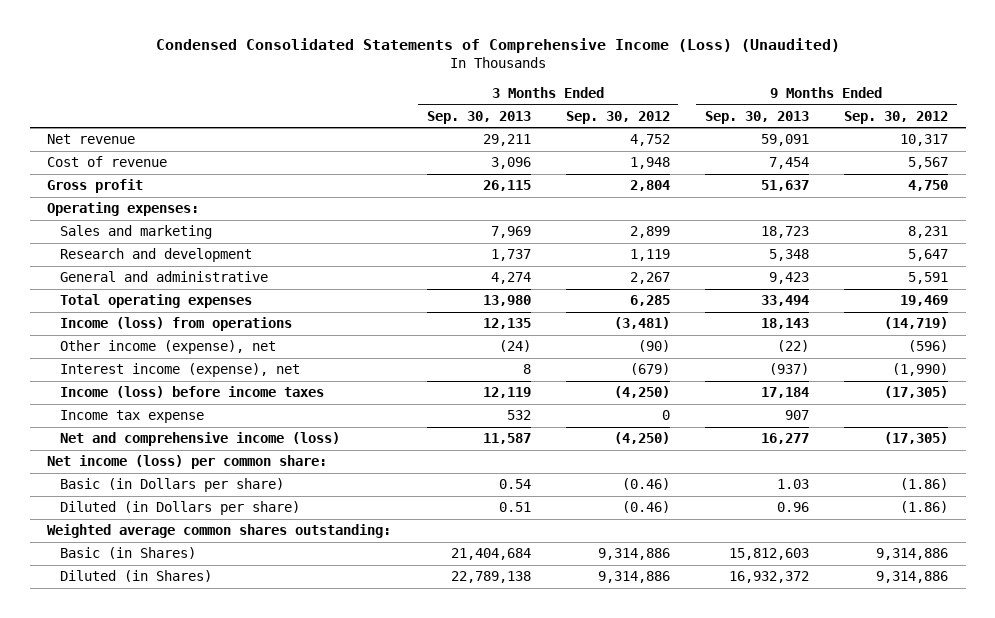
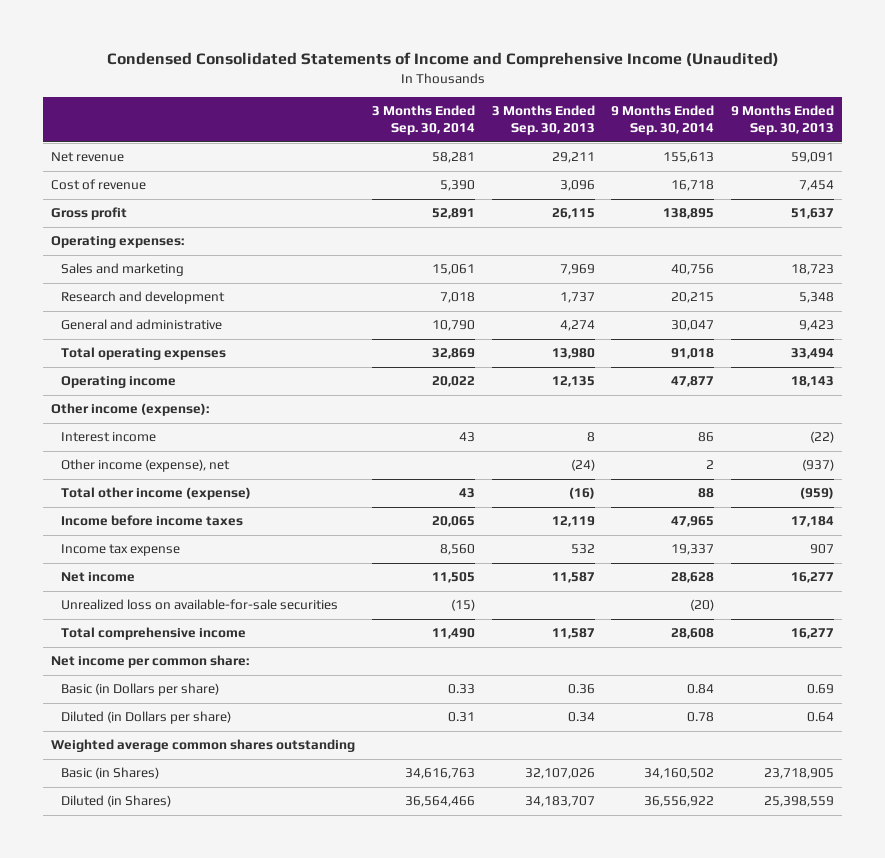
- Condensed Consolidated Statements of Comprehensive Income (Loss) (Unaudited)
+ Condensed Consolidated Statements of Income and Comprehensive Income (Unaudited)
- | 3 Months Ended Sep. 30, 2013 | 3 Months Ended Sep. 30, 2012 | 9 Months Ended Sep. 30, 2013 | 9 Months Ended Sep. 30, 2012
+ | 3 Months Ended Sep. 30, 2014 | 3 Months Ended Sep. 30, 2013 | 9 Months Ended Sep. 30, 2014 | 9 Months Ended Sep. 30, 2013
- Income (loss) from operations | 12,135 | (3,481) | 18,143 | (14,719)
- Other income (expense), net | (24) | (90) | (22) | (596)
- Interest income (expense), net | 8 | (679) | (937) | (1,990)
- Income (loss) before income taxes | 12,119 | (4,250) | 17,184 | (17,305)
+ Operating income | 20,022 | 12,135 | 47,877 | 18,143
+ Other income (expense):
+ Interest income | 43 | 8 | 86 | (22)
+ Other income (expense), net | | (24) | 2 | (937)
+ Total other income (expense) | 43 | (16) | 88 | (959)
+ Income before income taxes | 20,065 | 12,119 | 47,965 | 17,184
- Net and comprehensive income (loss) | 11,587 | (4,250) | 16,277 | (17,305)
- Net income (loss) per common share:
- Basic (in Dollars per share) | 0.54 | (0.46) | 1.03 | (1.86)
- Diluted (in Dollars per share) | 0.51 | (0.46) | 0.96 | (1.86)
- Weighted average common shares outstanding:
- Basic (in Shares) | 21,404,684 | 9,314,886 | 15,812,603 | 9,314,886
- Diluted (in Shares) | 22,789,138 | 9,314,886 | 16,932,372 | 9,314,886
+ Net income | 11,505 | 11,587 | 28,628 | 16,277
+ Unrealized loss on available-for-sale securities | (15) | | (20) |
+ Total comprehensive income | 11,490 | 11,587 | 28,608 | 16,277
+ Net income per common share:
+ Basic (in Dollars per share) | 0.33 | 0.36 | 0.84 | 0.69
+ Diluted (in Dollars per share) | 0.31 | 0.34 | 0.78 | 0.64
+ Weighted average common shares outstanding
+ Basic (in Shares) | 34,616,763 | 32,107,026 | 34,160,502 | 23,718,905
+ Diluted (in Shares) | 36,564,466 | 34,183,707 | 36,556,922 | 25,398,559

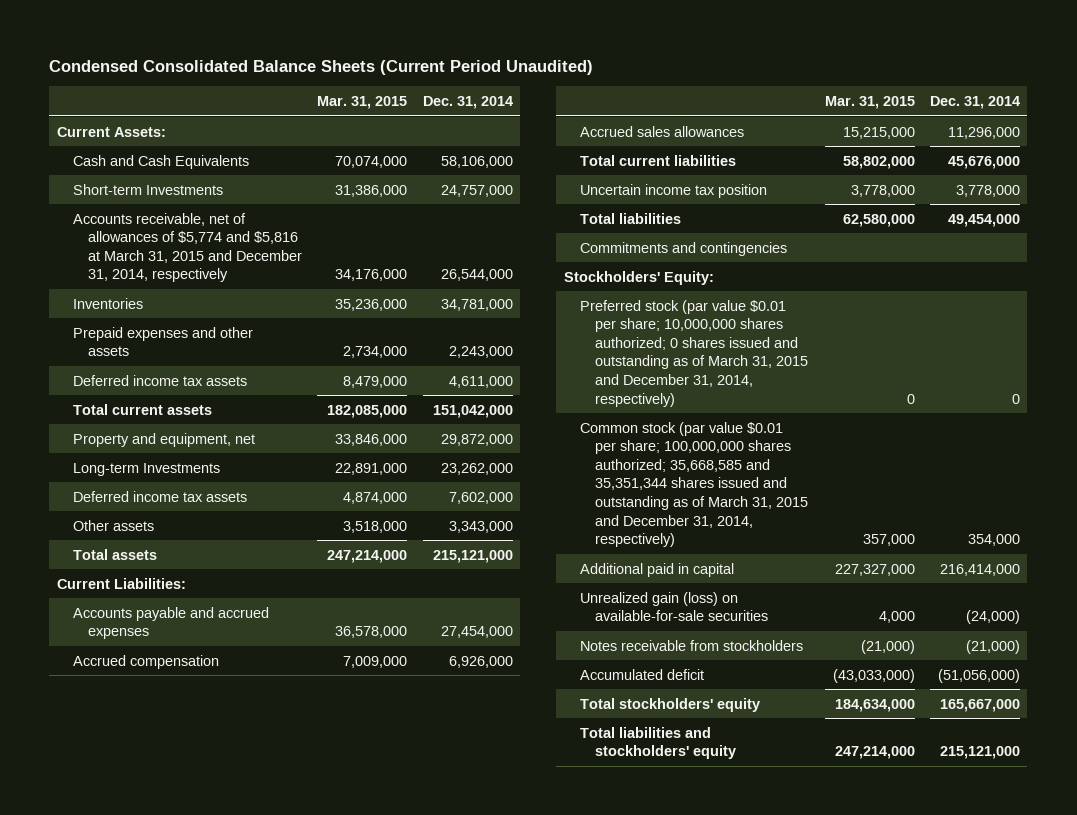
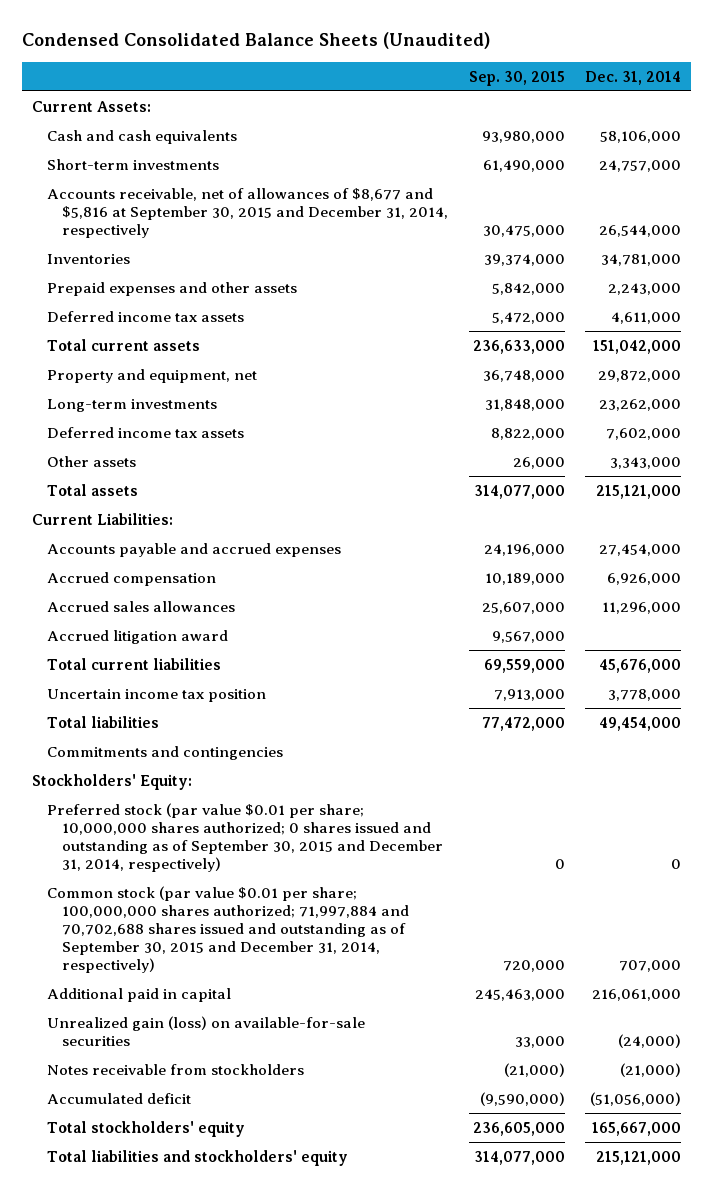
- Condensed Consolidated Balance Sheets (Current Period Unaudited)
+ Condensed Consolidated Balance Sheets (Unaudited)
- | Mar. 31, 2015 | Dec. 31, 2014
+ | Sep. 30, 2015 | Dec. 31, 2014
- Cash and Cash Equivalents | 70,074,000 | 58,106,000
- Short-term Investments | 31,386,000 | 24,757,000
- Accounts receivable, net of allowances of $5,774 and $5,816 at March 31, 2015 and December 31, 2014, respectively | 34,176,000 | 26,544,000
+ Cash and cash equivalents | 93,980,000 | 58,106,000
+ Short-term investments | 61,490,000 | 24,757,000
+ Accounts receivable, net of allowances of $8,677 and $5,816 at September 30, 2015 and December 31, 2014, respectively | 30,475,000 | 26,544,000
- Long-term Investments | 22,891,000 | 23,262,000
+ Long-term investments | 31,848,000 | 23,262,000
+ Accrued litigation award | 9,567,000 |
- Preferred stock (par value $0.01 per share; 10,000,000 shares authorized; 0 shares issued and outstanding as of March 31, 2015 and December 31, 2014, respectively) | 0 | 0
- Common stock (par value $0.01 per share; 100,000,000 shares authorized; 35,668,585 and 35,351,344 shares issued and outstanding as of March 31, 2015 and December 31, 2014, respectively) | 357,000 | 354,000
- Additional paid in capital | 227,327,000 | 216,414,000
+ Preferred stock (par value $0.01 per share; 10,000,000 shares authorized; 0 shares issued and outstanding as of September 30, 2015 and December 31, 2014, respectively) | 0 | 0
+ Common stock (par value $0.01 per share; 100,000,000 shares authorized; 71,997,884 and 70,702,688 shares issued and outstanding as of September 30, 2015 and December 31, 2014, respectively) | 720,000 | 707,000
+ Additional paid in capital | 245,463,000 | 216,061,000

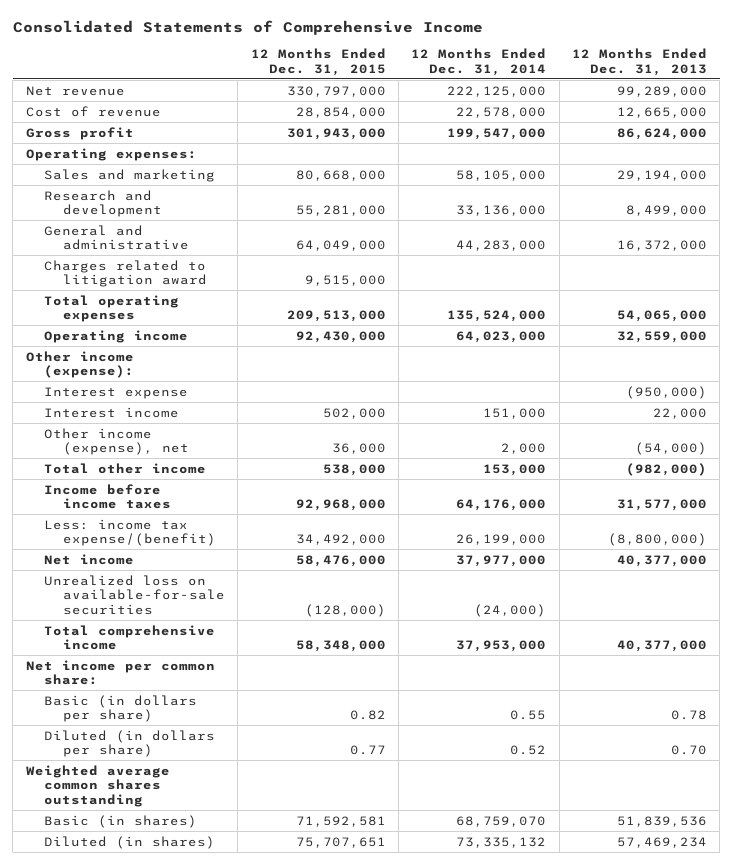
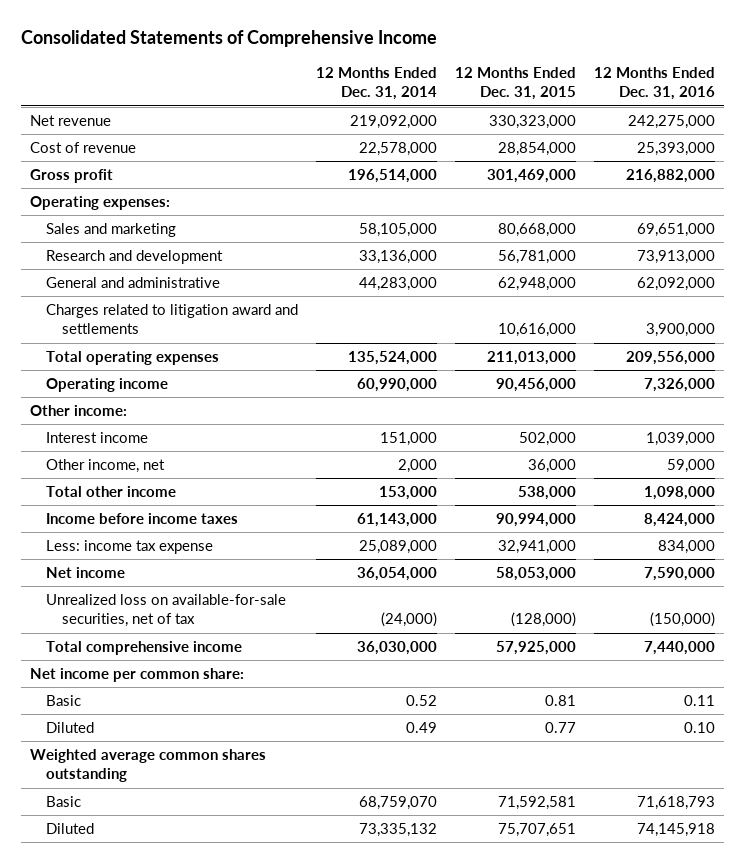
- | 12 Months Ended Dec. 31, 2015 | 12 Months Ended Dec. 31, 2014 | 12 Months Ended Dec. 31, 2013
+ | 12 Months Ended Dec. 31, 2014 | 12 Months Ended Dec. 31, 2015 | 12 Months Ended Dec. 31, 2016
- Net revenue | 330,797,000 | 222,125,000 | 99,289,000
+ Net revenue | 219,092,000 | 330,323,000 | 242,275,000
- Gross profit | 301,943,000 | 199,547,000 | 86,624,000
+ Gross profit | 196,514,000 | 301,469,000 | 216,882,000
- Research and development | 55,281,000 | 33,136,000 | 8,499,000
- General and administrative | 64,049,000 | 44,283,000 | 16,372,000
- Charges related to litigation award | 9,515,000 | |
- Total operating expenses | 209,513,000 | 135,524,000 | 54,065,000
- Operating income | 92,430,000 | 64,023,000 | 32,559,000
- Other income (expense):
- Interest expense | | | (950,000)
+ Research and development | 33,136,000 | 56,781,000 | 73,913,000
+ General and administrative | 44,283,000 | 62,948,000 | 62,092,000
+ Charges related to litigation award and settlements | | 10,616,000 | 3,900,000
+ Total operating expenses | 135,524,000 | 211,013,000 | 209,556,000
+ Operating income | 60,990,000 | 90,456,000 | 7,326,000
+ Other income:
- Other income (expense), net | 36,000 | 2,000 | (54,000)
+ Other income, net | 2,000 | 36,000 | 59,000
- Income before income taxes | 92,968,000 | 64,176,000 | 31,577,000
- Less: income tax expense/(benefit) | 34,492,000 | 26,199,000 | (8,800,000)
- Net income | 58,476,000 | 37,977,000 | 40,377,000
- Unrealized loss on available-for-sale securities | (128,000) | (24,000) |
- Total comprehensive income | 58,348,000 | 37,953,000 | 40,377,000
+ Income before income taxes | 61,143,000 | 90,994,000 | 8,424,000
+ Less: income tax expense | 25,089,000 | 32,941,000 | 834,000
+ Net income | 36,054,000 | 58,053,000 | 7,590,000
+ Unrealized loss on available-for-sale securities, net of tax | (24,000) | (128,000) | (150,000)
+ Total comprehensive income | 36,030,000 | 57,925,000 | 7,440,000
- Basic (in dollars per share) | 0.82 | 0.55 | 0.78
- Diluted (in dollars per share) | 0.77 | 0.52 | 0.70
+ Basic | 0.52 | 0.81 | 0.11
+ Diluted | 0.49 | 0.77 | 0.10
- Basic (in shares) | 71,592,581 | 68,759,070 | 51,839,536
- Diluted (in shares) | 75,707,651 | 73,335,132 | 57,469,234
+ Basic | 68,759,070 | 71,592,581 | 71,618,793
+ Diluted | 73,335,132 | 75,707,651 | 74,145,918

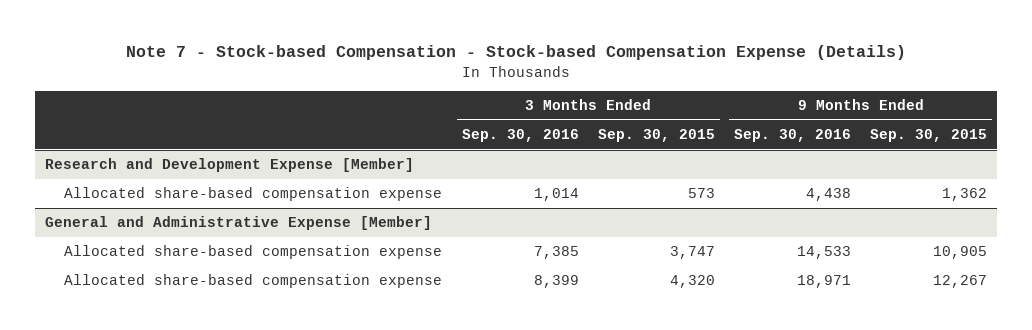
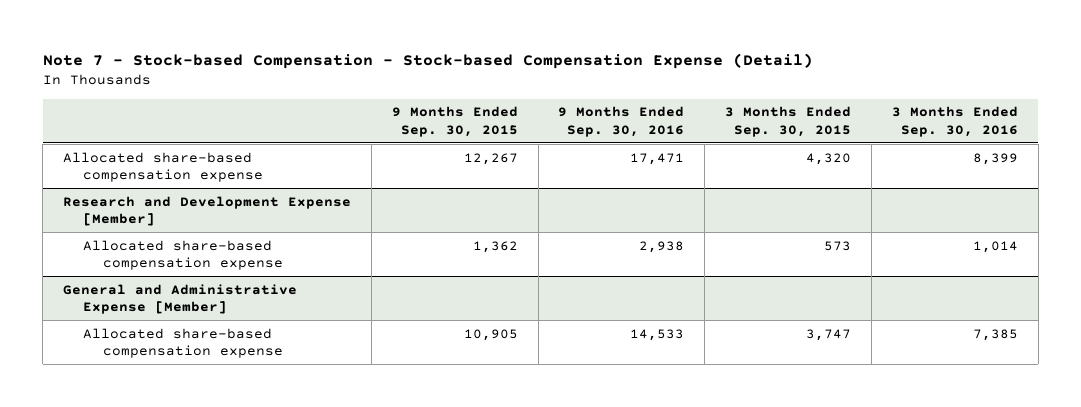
- Note 7 - Stock-based Compensation - Stock-based Compensation Expense (Details)
+ Note 7 - Stock-based Compensation - Stock-based Compensation Expense (Detail)
- | 3 Months Ended Sep. 30, 2016 | 3 Months Ended Sep. 30, 2015 | 9 Months Ended Sep. 30, 2016 | 9 Months Ended Sep. 30, 2015
+ | 9 Months Ended Sep. 30, 2015 | 9 Months Ended Sep. 30, 2016 | 3 Months Ended Sep. 30, 2015 | 3 Months Ended Sep. 30, 2016
+ Allocated share-based compensation expense | 12,267 | 17,471 | 4,320 | 8,399
@ Research and Development Expense [Member]
- Allocated share-based compensation expense | 1,014 | 573 | 4,438 | 1,362
+ Allocated share-based compensation expense | 1,362 | 2,938 | 573 | 1,014
@ General and Administrative Expense [Member]
- Allocated share-based compensation expense | 8,399 | 4,320 | 18,971 | 12,267

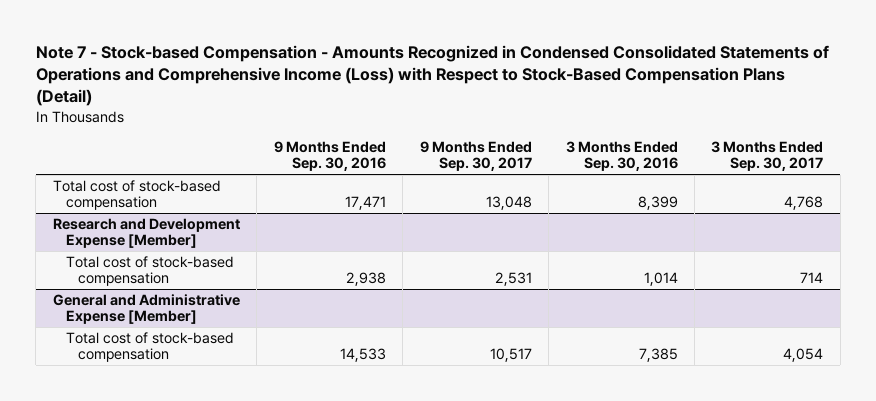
- Note 7 - Stock-based Compensation - Stock-based Compensation Expense (Detail)
+ Note 7 - Stock-based Compensation - Amounts Recognized in Condensed Consolidated Statements of Operations and Comprehensive Income (Loss) with Respect to Stock-Based Compensation Plans (Detail)
- | 9 Months Ended Sep. 30, 2015 | 9 Months Ended Sep. 30, 2016 | 3 Months Ended Sep. 30, 2015 | 3 Months Ended Sep. 30, 2016
+ | 9 Months Ended Sep. 30, 2016 | 9 Months Ended Sep. 30, 2017 | 3 Months Ended Sep. 30, 2016 | 3 Months Ended Sep. 30, 2017
- Allocated share-based compensation expense | 12,267 | 17,471 | 4,320 | 8,399
+ Total cost of stock-based compensation | 17,471 | 13,048 | 8,399 | 4,768
@ Research and Development Expense [Member]
- Allocated share-based compensation expense | 1,362 | 2,938 | 573 | 1,014
+ Total cost of stock-based compensation | 2,938 | 2,531 | 1,014 | 714
@ General and Administrative Expense [Member]
- Allocated share-based compensation expense | 10,905 | 14,533 | 3,747 | 7,385
+ Total cost of stock-based compensation | 14,533 | 10,517 | 7,385 | 4,054

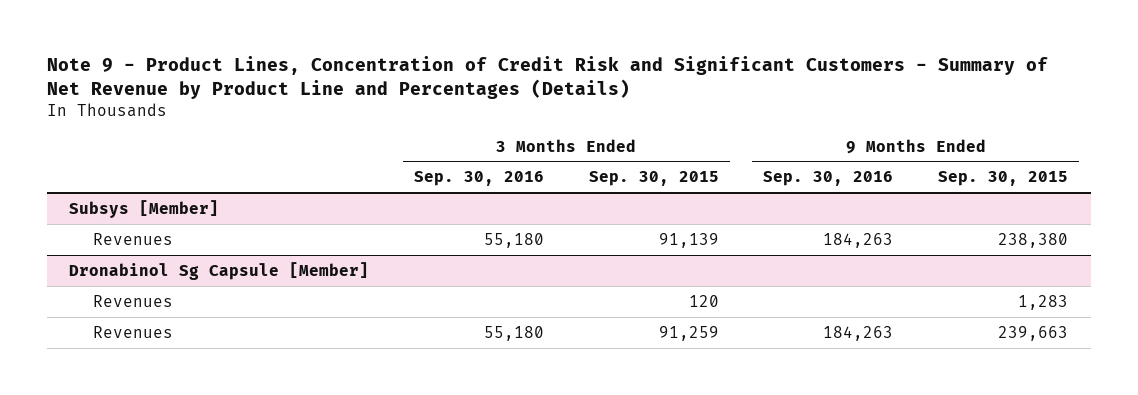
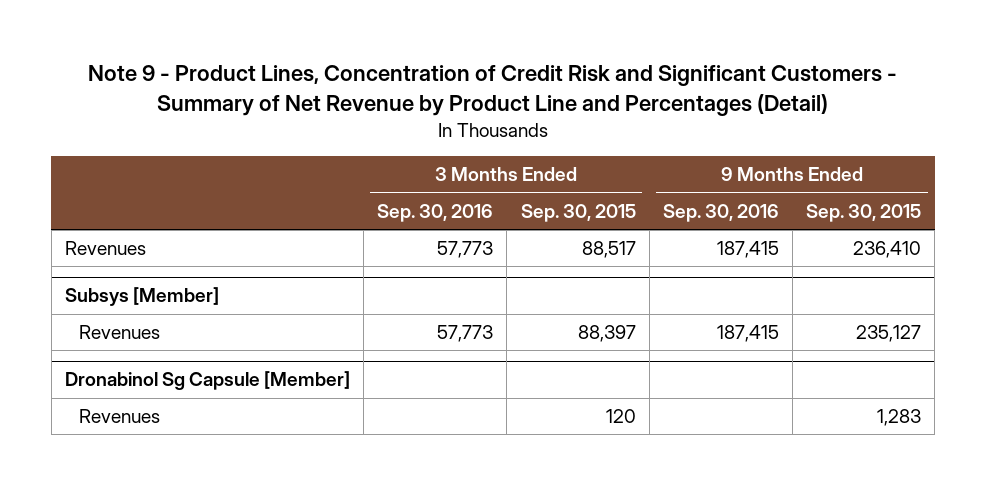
- Note 9 - Product Lines, Concentration of Credit Risk and Significant Customers - Summary of Net Revenue by Product Line and Percentages (Details)
+ Note 9 - Product Lines, Concentration of Credit Risk and Significant Customers - Summary of Net Revenue by Product Line and Percentages (Detail)
+ Revenues | 57,773 | 88,517 | 187,415 | 236,410
@ Subsys [Member]
- Revenues | 55,180 | 91,139 | 184,263 | 238,380
+ Revenues | 57,773 | 88,397 | 187,415 | 235,127
@ Dronabinol Sg Capsule [Member]
- Revenues | 55,180 | 91,259 | 184,263 | 239,663

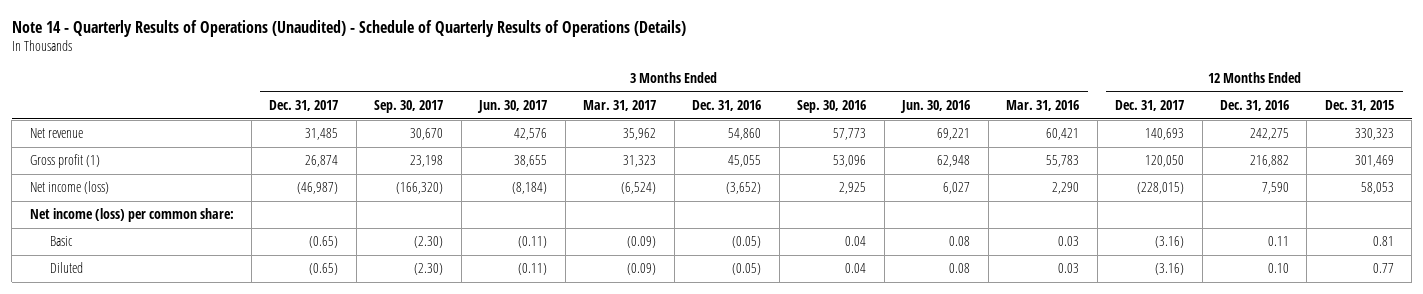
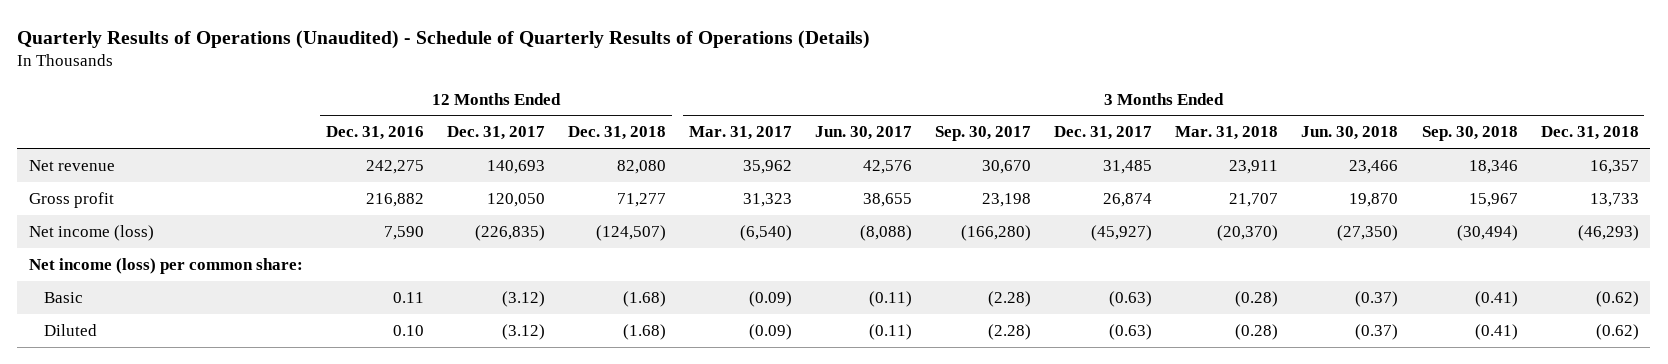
- Note 14 - Quarterly Results of Operations (Unaudited) - Schedule of Quarterly Results of Operations (Details)
+ Quarterly Results of Operations (Unaudited) - Schedule of Quarterly Results of Operations (Details)
- | 3 Months Ended Dec. 31, 2017 | 3 Months Ended Sep. 30, 2017 | 3 Months Ended Jun. 30, 2017 | 3 Months Ended Mar. 31, 2017 | 3 Months Ended Dec. 31, 2016 | 3 Months Ended Sep. 30, 2016 | 3 Months Ended Jun. 30, 2016 | 3 Months Ended Mar. 31, 2016 | 12 Months Ended Dec. 31, 2017 | 12 Months Ended Dec. 31, 2016 | 12 Months Ended Dec. 31, 2015
+ | 12 Months Ended Dec. 31, 2016 | 12 Months Ended Dec. 31, 2017 | 12 Months Ended Dec. 31, 2018 | 3 Months Ended Mar. 31, 2017 | 3 Months Ended Jun. 30, 2017 | 3 Months Ended Sep. 30, 2017 | 3 Months Ended Dec. 31, 2017 | 3 Months Ended Mar. 31, 2018 | 3 Months Ended Jun. 30, 2018 | 3 Months Ended Sep. 30, 2018 | 3 Months Ended Dec. 31, 2018
- Gross profit (1) | 26,874 | 23,198 | 38,655 | 31,323 | 45,055 | 53,096 | 62,948 | 55,783 | 120,050 | 216,882 | 301,469
- Net income (loss) | (46,987) | (166,320) | (8,184) | (6,524) | (3,652) | 2,925 | 6,027 | 2,290 | (228,015) | 7,590 | 58,053
+ Gross profit | 216,882 | 120,050 | 71,277 | 31,323 | 38,655 | 23,198 | 26,874 | 21,707 | 19,870 | 15,967 | 13,733
+ Net income (loss) | 7,590 | (226,835) | (124,507) | (6,540) | (8,088) | (166,280) | (45,927) | (20,370) | (27,350) | (30,494) | (46,293)
- Basic | (0.65) | (2.30) | (0.11) | (0.09) | (0.05) | 0.04 | 0.08 | 0.03 | (3.16) | 0.11 | 0.81
- Diluted | (0.65) | (2.30) | (0.11) | (0.09) | (0.05) | 0.04 | 0.08 | 0.03 | (3.16) | 0.10 | 0.77
+ Basic | 0.11 | (3.12) | (1.68) | (0.09) | (0.11) | (2.28) | (0.63) | (0.28) | (0.37) | (0.41) | (0.62)
+ Diluted | 0.10 | (3.12) | (1.68) | (0.09) | (0.11) | (2.28) | (0.63) | (0.28) | (0.37) | (0.41) | (0.62)

